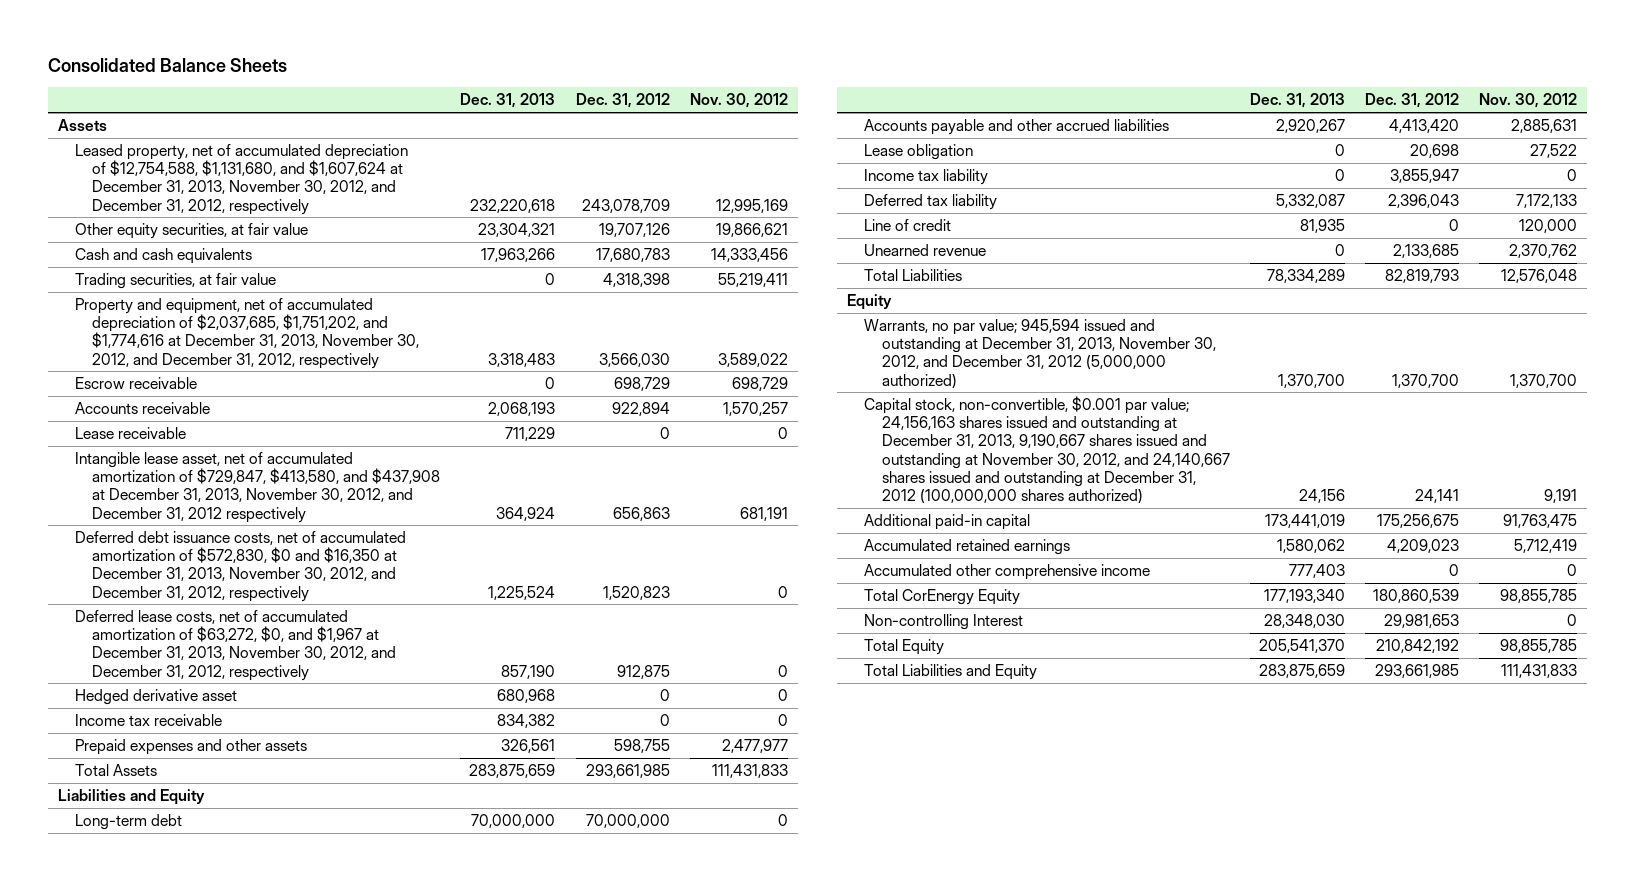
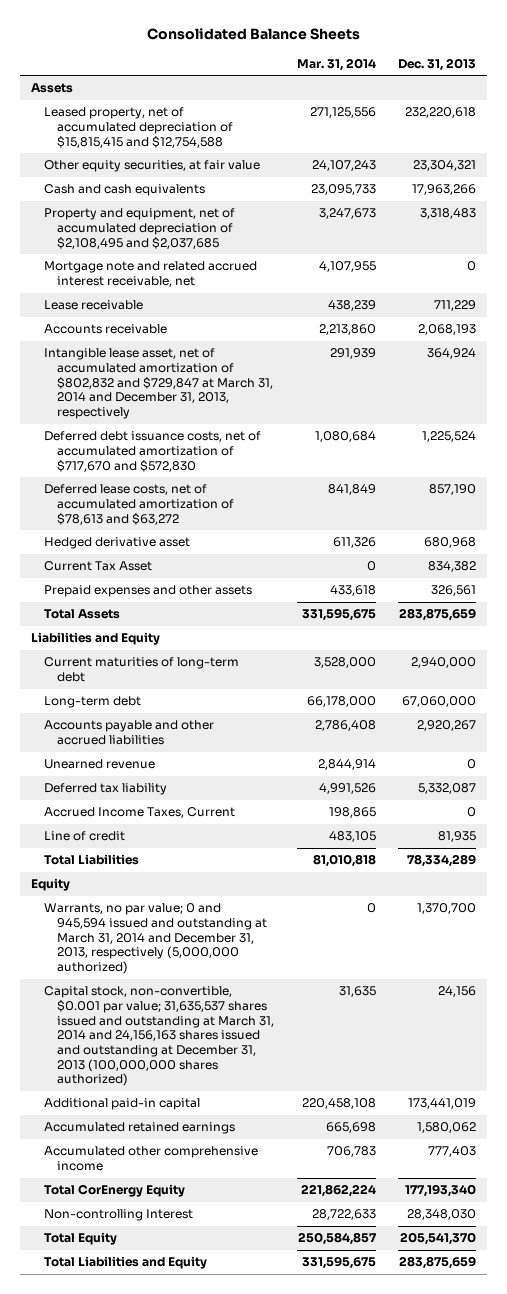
- | Dec. 31, 2013 | Dec. 31, 2012 | Nov. 30, 2012
+ | Mar. 31, 2014 | Dec. 31, 2013
- Leased property, net of accumulated depreciation of $12,754,588, $1,131,680, and $1,607,624 at December 31, 2013, November 30, 2012, and December 31, 2012, respectively | 232,220,618 | 243,078,709 | 12,995,169
+ Leased property, net of accumulated depreciation of $15,815,415 and $12,754,588 | 271,125,556 | 232,220,618
- Trading securities, at fair value | 0 | 4,318,398 | 55,219,411
- Property and equipment, net of accumulated depreciation of $2,037,685, $1,751,202, and $1,774,616 at December 31, 2013, November 30, 2012, and December 31, 2012, respectively | 3,318,483 | 3,566,030 | 3,589,022
- Escrow receivable | 0 | 698,729 | 698,729
+ Property and equipment, net of accumulated depreciation of $2,108,495 and $2,037,685 | 3,247,673 | 3,318,483
+ Mortgage note and related accrued interest receivable, net | 4,107,955 | 0
- Intangible lease asset, net of accumulated amortization of $729,847, $413,580, and $437,908 at December 31, 2013, November 30, 2012, and December 31, 2012 respectively | 364,924 | 656,863 | 681,191
- Deferred debt issuance costs, net of accumulated amortization of $572,830, $0 and $16,350 at December 31, 2013, November 30, 2012, and December 31, 2012, respectively | 1,225,524 | 1,520,823 | 0
- Deferred lease costs, net of accumulated amortization of $63,272, $0, and $1,967 at December 31, 2013, November 30, 2012, and December 31, 2012, respectively | 857,190 | 912,875 | 0
moved down: Accounts receivable | 2,213,860 | 2,068,193
+ Intangible lease asset, net of accumulated amortization of $802,832 and $729,847 at March 31, 2014 and December 31, 2013, respectively | 291,939 | 364,924
+ Deferred debt issuance costs, net of accumulated amortization of $717,670 and $572,830 | 1,080,684 | 1,225,524
+ Deferred lease costs, net of accumulated amortization of $78,613 and $63,272 | 841,849 | 857,190
- Income tax receivable | 834,382 | 0 | 0
+ Current Tax Asset | 0 | 834,382
- Long-term debt | 70,000,000 | 70,000,000 | 0
+ Current maturities of long-term debt | 3,528,000 | 2,940,000
+ Long-term debt | 66,178,000 | 67,060,000
- Lease obligation | 0 | 20,698 | 27,522
- Income tax liability | 0 | 3,855,947 | 0
moved up: Unearned revenue | 2,844,914 | 0
+ Accrued Income Taxes, Current | 198,865 | 0
- Warrants, no par value; 945,594 issued and outstanding at December 31, 2013, November 30, 2012, and December 31, 2012 (5,000,000 authorized) | 1,370,700 | 1,370,700 | 1,370,700
- Capital stock, non-convertible, $0.001 par value; 24,156,163 shares issued and outstanding at December 31, 2013, 9,190,667 shares issued and outstanding at November 30, 2012, and 24,140,667 shares issued and outstanding at December 31, 2012 (100,000,000 shares authorized) | 24,156 | 24,141 | 9,191
+ Warrants, no par value; 0 and 945,594 issued and outstanding at March 31, 2014 and December 31, 2013, respectively (5,000,000 authorized) | 0 | 1,370,700
+ Capital stock, non-convertible, $0.001 par value; 31,635,537 shares issued and outstanding at March 31, 2014 and 24,156,163 shares issued and outstanding at December 31, 2013 (100,000,000 shares authorized) | 31,635 | 24,156

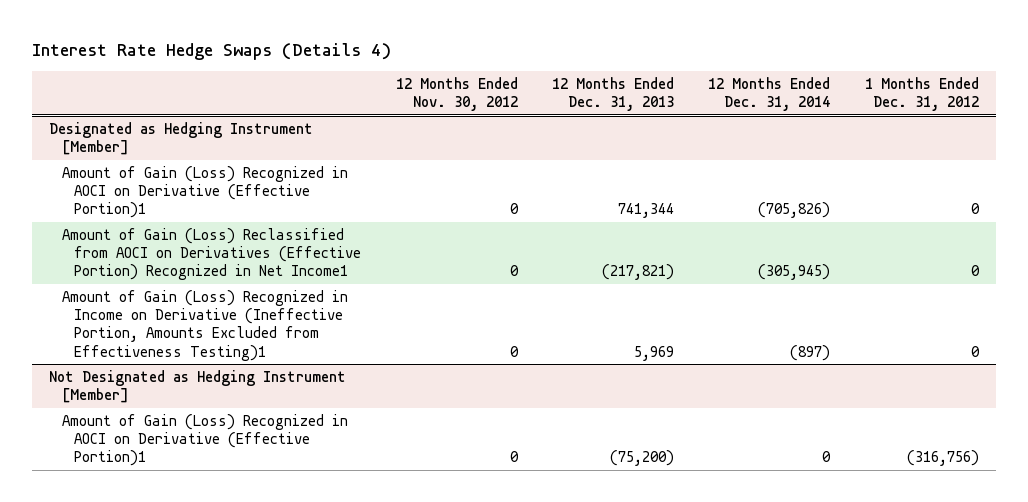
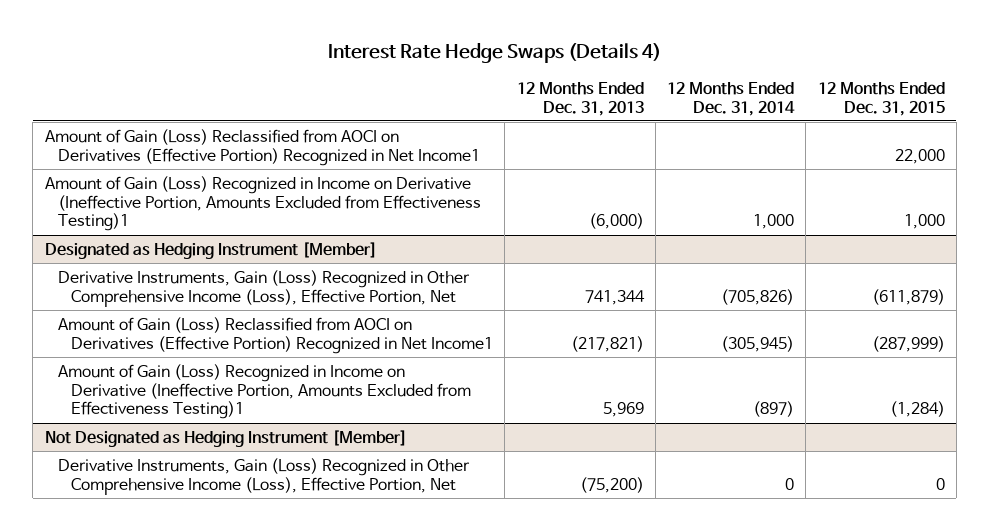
- | 12 Months Ended Nov. 30, 2012 | 12 Months Ended Dec. 31, 2013 | 12 Months Ended Dec. 31, 2014 | 1 Months Ended Dec. 31, 2012
+ | 12 Months Ended Dec. 31, 2013 | 12 Months Ended Dec. 31, 2014 | 12 Months Ended Dec. 31, 2015
+ Amount of Gain (Loss) Reclassified from AOCI on Derivatives (Effective Portion) Recognized in Net Income1 | | | 22,000
+ Amount of Gain (Loss) Recognized in Income on Derivative (Ineffective Portion, Amounts Excluded from Effectiveness Testing)1 | (6,000) | 1,000 | 1,000
@ Designated as Hedging Instrument [Member]
- Amount of Gain (Loss) Recognized in AOCI on Derivative (Effective Portion)1 | 0 | 741,344 | (705,826) | 0
+ Derivative Instruments, Gain (Loss) Recognized in Other Comprehensive Income (Loss), Effective Portion, Net | 741,344 | (705,826) | (611,879)
@ Not Designated as Hedging Instrument [Member]
- Amount of Gain (Loss) Recognized in AOCI on Derivative (Effective Portion)1 | 0 | (75,200) | 0 | (316,756)
+ Derivative Instruments, Gain (Loss) Recognized in Other Comprehensive Income (Loss), Effective Portion, Net | (75,200) | 0 | 0

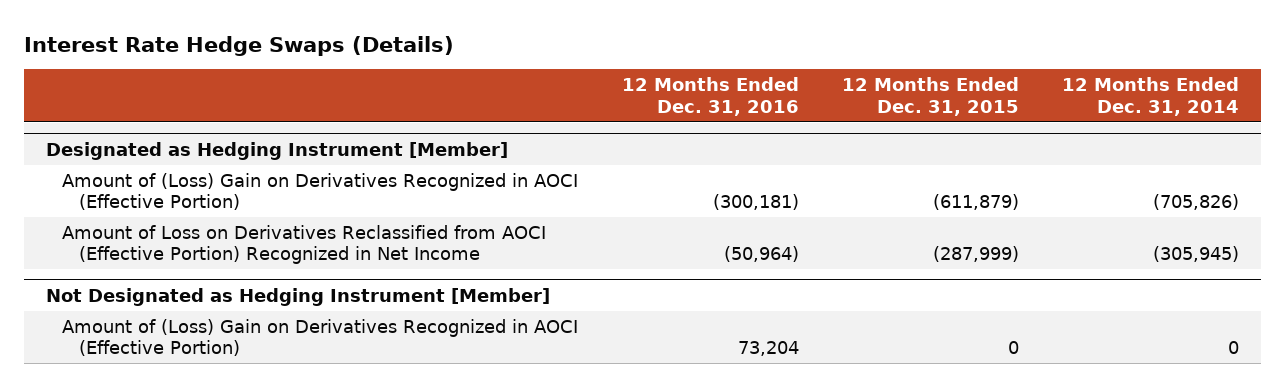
- Interest Rate Hedge Swaps (Details 4)
+ Interest Rate Hedge Swaps (Details)
- | 12 Months Ended Dec. 31, 2013 | 12 Months Ended Dec. 31, 2014 | 12 Months Ended Dec. 31, 2015
+ | 12 Months Ended Dec. 31, 2016 | 12 Months Ended Dec. 31, 2015 | 12 Months Ended Dec. 31, 2014
- Amount of Gain (Loss) Reclassified from AOCI on Derivatives (Effective Portion) Recognized in Net Income1 | | | 22,000
- Amount of Gain (Loss) Recognized in Income on Derivative (Ineffective Portion, Amounts Excluded from Effectiveness Testing)1 | (6,000) | 1,000 | 1,000
@ Designated as Hedging Instrument [Member]
- Derivative Instruments, Gain (Loss) Recognized in Other Comprehensive Income (Loss), Effective Portion, Net | 741,344 | (705,826) | (611,879)
- Amount of Gain (Loss) Reclassified from AOCI on Derivatives (Effective Portion) Recognized in Net Income1 | (217,821) | (305,945) | (287,999)
- Amount of Gain (Loss) Recognized in Income on Derivative (Ineffective Portion, Amounts Excluded from Effectiveness Testing)1 | 5,969 | (897) | (1,284)
+ Amount of (Loss) Gain on Derivatives Recognized in AOCI (Effective Portion) | (300,181) | (611,879) | (705,826)
+ Amount of Loss on Derivatives Reclassified from AOCI (Effective Portion) Recognized in Net Income | (50,964) | (287,999) | (305,945)
@ Not Designated as Hedging Instrument [Member]
- Derivative Instruments, Gain (Loss) Recognized in Other Comprehensive Income (Loss), Effective Portion, Net | (75,200) | 0 | 0
+ Amount of (Loss) Gain on Derivatives Recognized in AOCI (Effective Portion) | 73,204 | 0 | 0

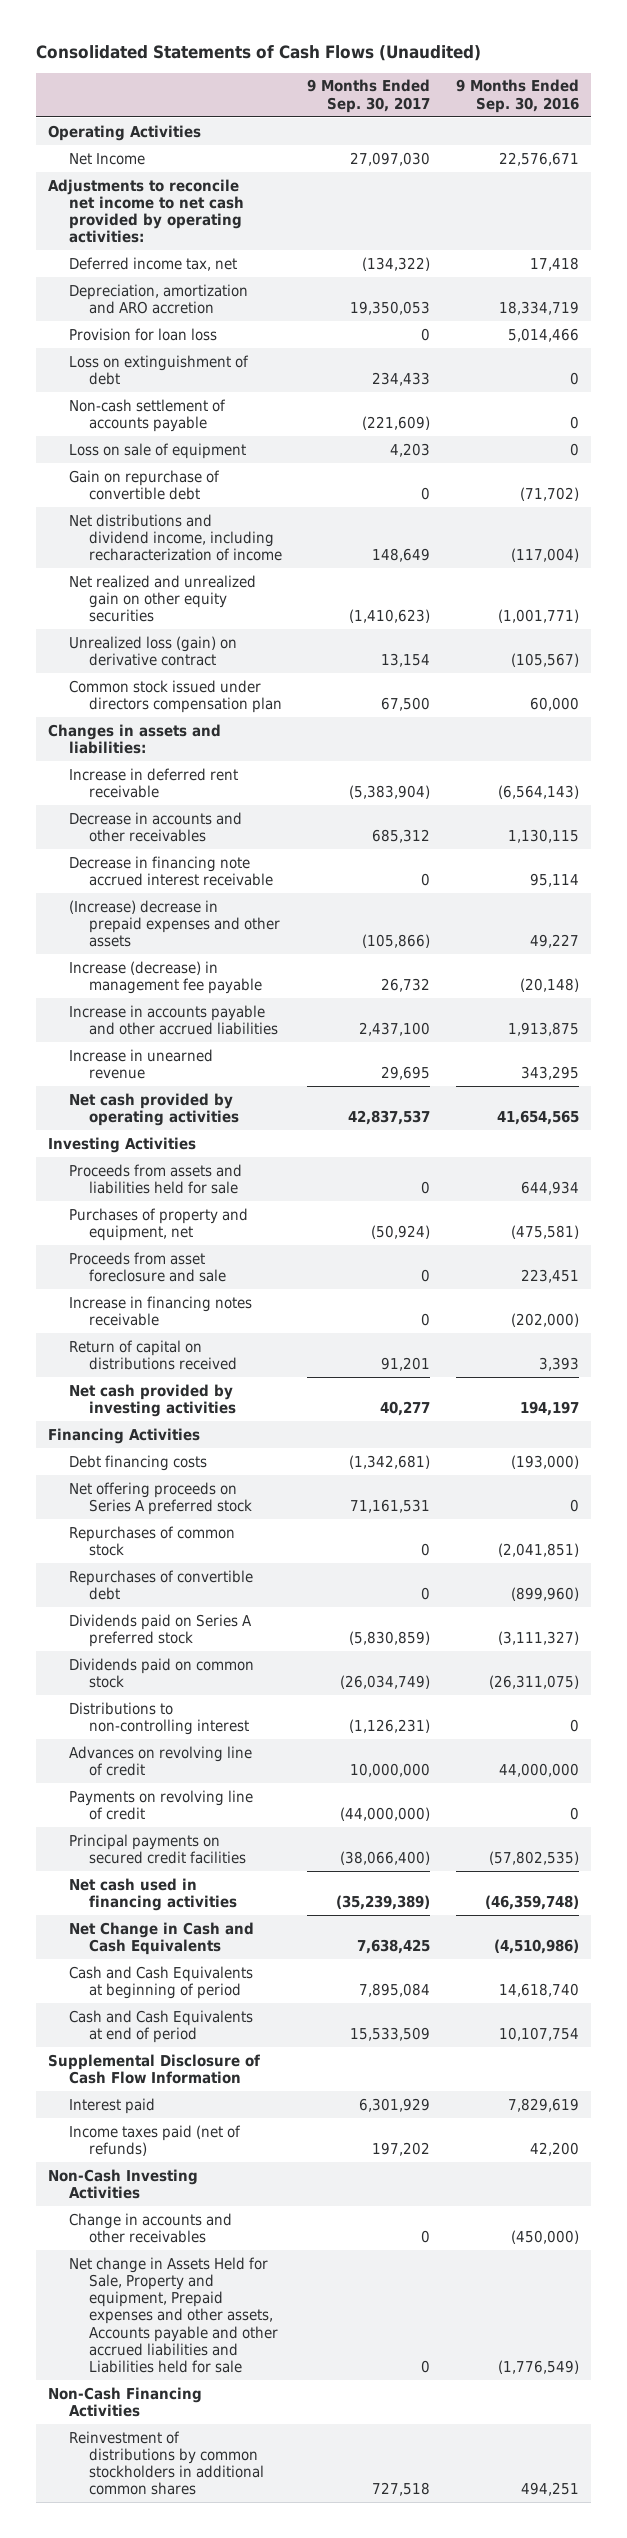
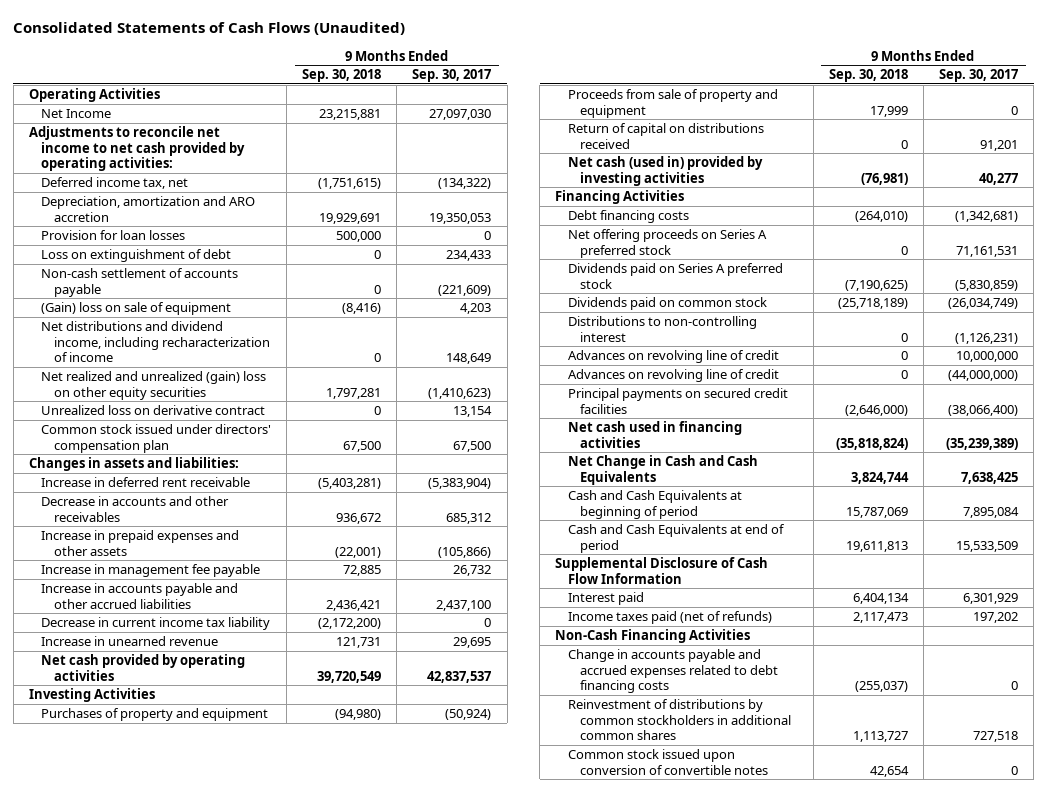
- | 9 Months Ended Sep. 30, 2017 | 9 Months Ended Sep. 30, 2016
+ | 9 Months Ended Sep. 30, 2018 | 9 Months Ended Sep. 30, 2017
- Provision for loan loss | 0 | 5,014,466
+ Provision for loan losses | 500,000 | 0
- Loss on sale of equipment | 4,203 | 0
- Gain on repurchase of convertible debt | 0 | (71,702)
+ (Gain) loss on sale of equipment | (8,416) | 4,203
- Net realized and unrealized gain on other equity securities | (1,410,623) | (1,001,771)
- Unrealized loss (gain) on derivative contract | 13,154 | (105,567)
- Common stock issued under directors compensation plan | 67,500 | 60,000
+ Net realized and unrealized (gain) loss on other equity securities | 1,797,281 | (1,410,623)
+ Unrealized loss on derivative contract | 0 | 13,154
+ Common stock issued under directors' compensation plan | 67,500 | 67,500
- Decrease in financing note accrued interest receivable | 0 | 95,114
- (Increase) decrease in prepaid expenses and other assets | (105,866) | 49,227
- Increase (decrease) in management fee payable | 26,732 | (20,148)
+ Increase in prepaid expenses and other assets | (22,001) | (105,866)
+ Increase in management fee payable | 72,885 | 26,732
+ Decrease in current income tax liability | (2,172,200) | 0
- Proceeds from assets and liabilities held for sale | 0 | 644,934
- Purchases of property and equipment, net | (50,924) | (475,581)
- Proceeds from asset foreclosure and sale | 0 | 223,451
- Increase in financing notes receivable | 0 | (202,000)
+ Purchases of property and equipment | (94,980) | (50,924)
+ Proceeds from sale of property and equipment | 17,999 | 0
- Net cash provided by investing activities | 40,277 | 194,197
+ Net cash (used in) provided by investing activities | (76,981) | 40,277
- Repurchases of common stock | 0 | (2,041,851)
- Repurchases of convertible debt | 0 | (899,960)
- Payments on revolving line of credit | (44,000,000) | 0
+ Advances on revolving line of credit | 0 | (44,000,000)
- Non-Cash Investing Activities
- Change in accounts and other receivables | 0 | (450,000)
- Net change in Assets Held for Sale, Property and equipment, Prepaid expenses and other assets, Accounts payable and other accrued liabilities and Liabilities held for sale | 0 | (1,776,549)
+ Change in accounts payable and accrued expenses related to debt financing costs | (255,037) | 0
+ Common stock issued upon conversion of convertible notes | 42,654 | 0

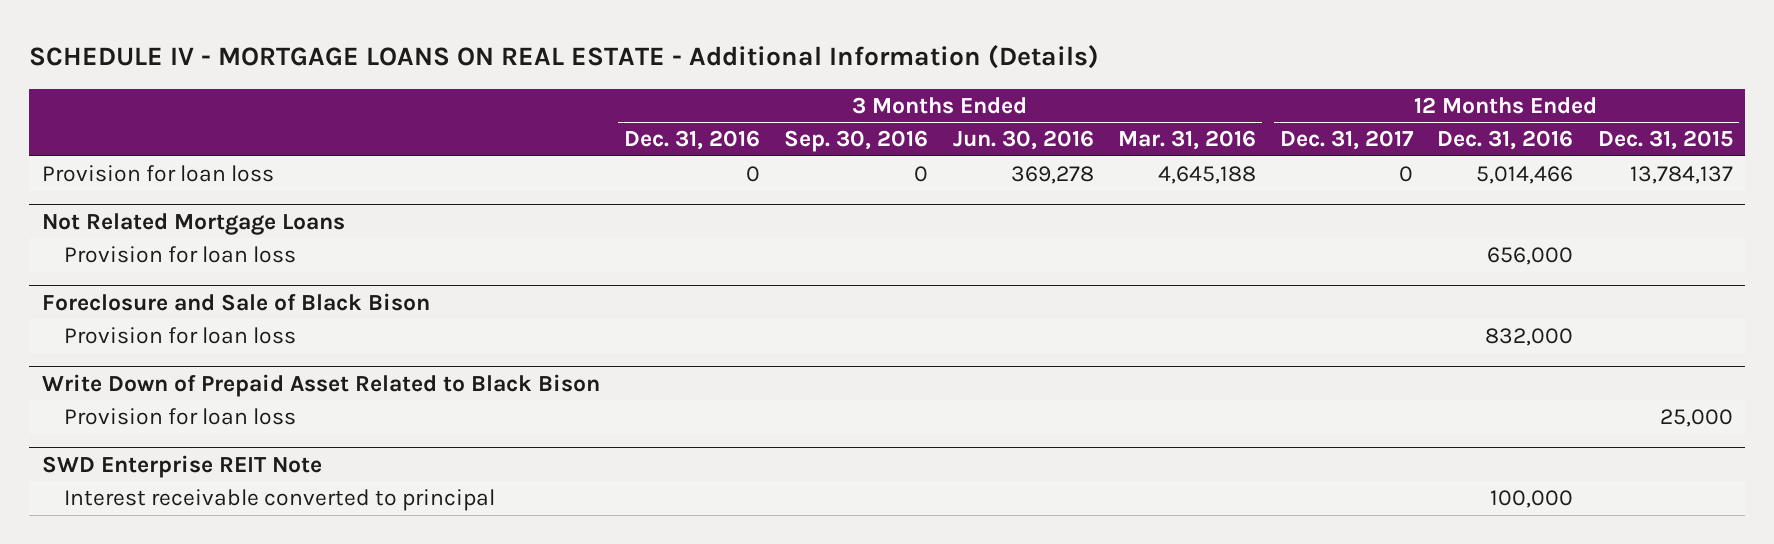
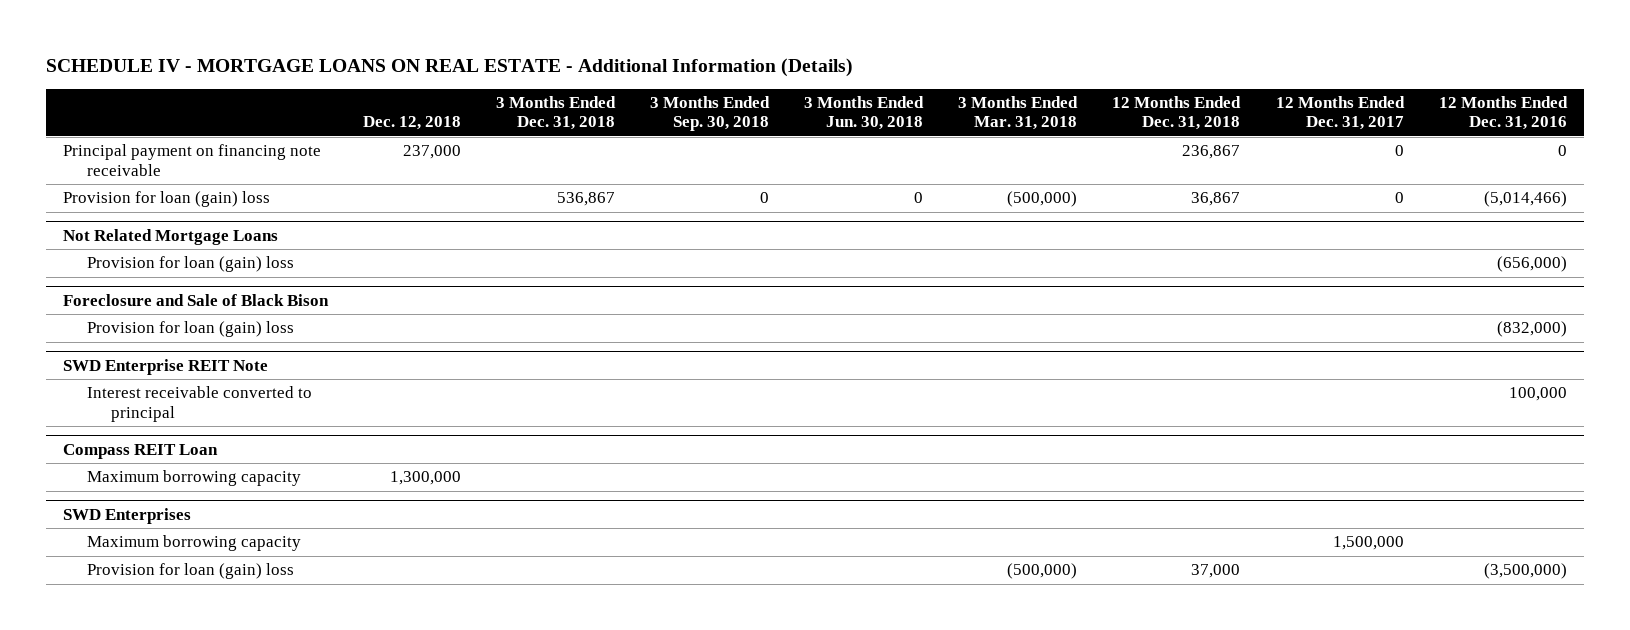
- | 3 Months Ended Dec. 31, 2016 | 3 Months Ended Sep. 30, 2016 | 3 Months Ended Jun. 30, 2016 | 3 Months Ended Mar. 31, 2016 | 12 Months Ended Dec. 31, 2017 | 12 Months Ended Dec. 31, 2016 | 12 Months Ended Dec. 31, 2015
+ | Dec. 12, 2018 | 3 Months Ended Dec. 31, 2018 | 3 Months Ended Sep. 30, 2018 | 3 Months Ended Jun. 30, 2018 | 3 Months Ended Mar. 31, 2018 | 12 Months Ended Dec. 31, 2018 | 12 Months Ended Dec. 31, 2017 | 12 Months Ended Dec. 31, 2016
- Provision for loan loss | 0 | 0 | 369,278 | 4,645,188 | 0 | 5,014,466 | 13,784,137
+ Principal payment on financing note receivable | 237,000 | | | | | 236,867 | 0 | 0
+ Provision for loan (gain) loss | | 536,867 | 0 | 0 | (500,000) | 36,867 | 0 | (5,014,466)
@ Not Related Mortgage Loans
- Provision for loan loss | | | | | | 656,000 |
+ Provision for loan (gain) loss | | | | | | | | (656,000)
@ Foreclosure and Sale of Black Bison
- Provision for loan loss | | | | | | 832,000 |
- Write Down of Prepaid Asset Related to Black Bison
- Provision for loan loss | | | | | | | 25,000
@ Foreclosure and Sale of Black Bison
+ Provision for loan (gain) loss | | | | | | | | (832,000)
+ Compass REIT Loan
+ Maximum borrowing capacity | 1,300,000 | | | | | | |
+ SWD Enterprises
+ Maximum borrowing capacity | | | | | | | 1,500,000 |
+ Provision for loan (gain) loss | | | | | (500,000) | 37,000 | | (3,500,000)

